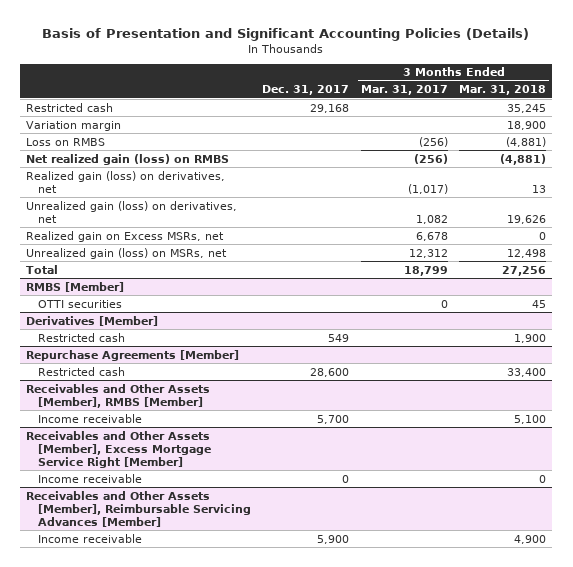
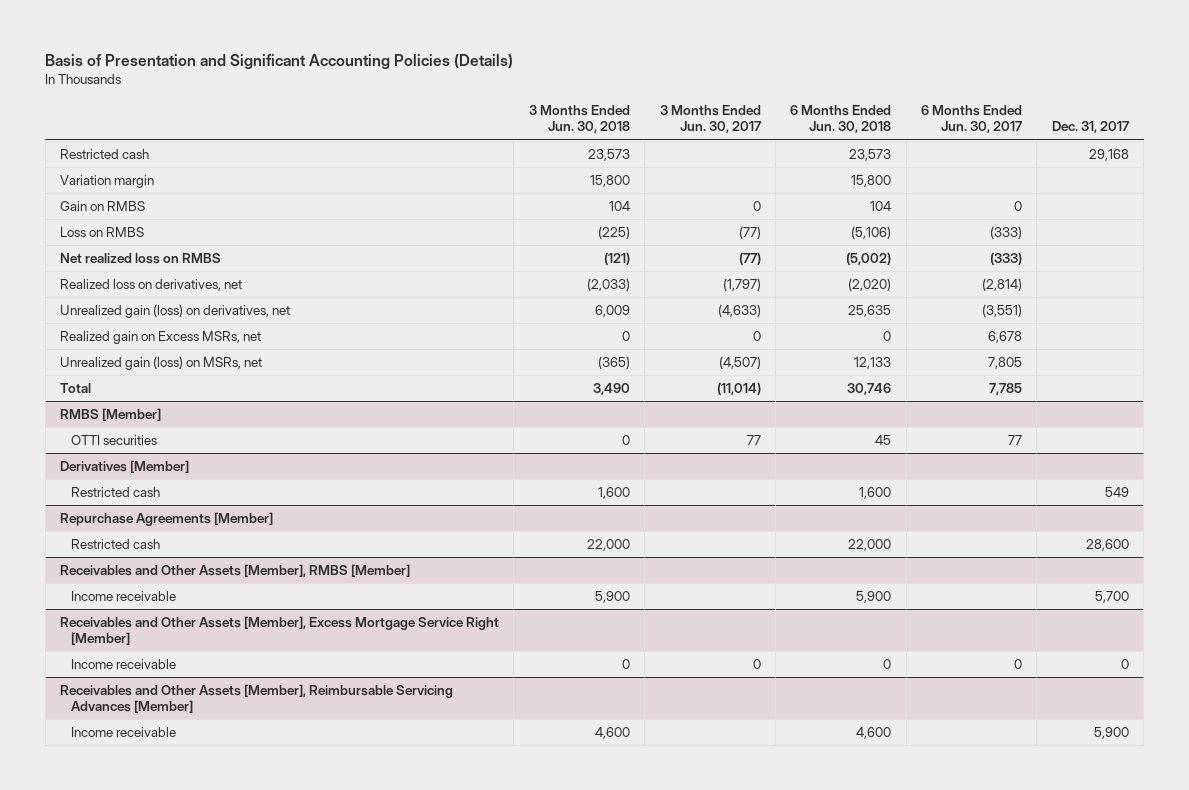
- | Dec. 31, 2017 | 3 Months Ended Mar. 31, 2017 | 3 Months Ended Mar. 31, 2018
+ | 3 Months Ended Jun. 30, 2018 | 3 Months Ended Jun. 30, 2017 | 6 Months Ended Jun. 30, 2018 | 6 Months Ended Jun. 30, 2017 | Dec. 31, 2017
+ Gain on RMBS | 104 | 0 | 104 | 0 |
- Net realized gain (loss) on RMBS | | (256) | (4,881)
- Realized gain (loss) on derivatives, net | | (1,017) | 13
+ Net realized loss on RMBS | (121) | (77) | (5,002) | (333) |
+ Realized loss on derivatives, net | (2,033) | (1,797) | (2,020) | (2,814) |

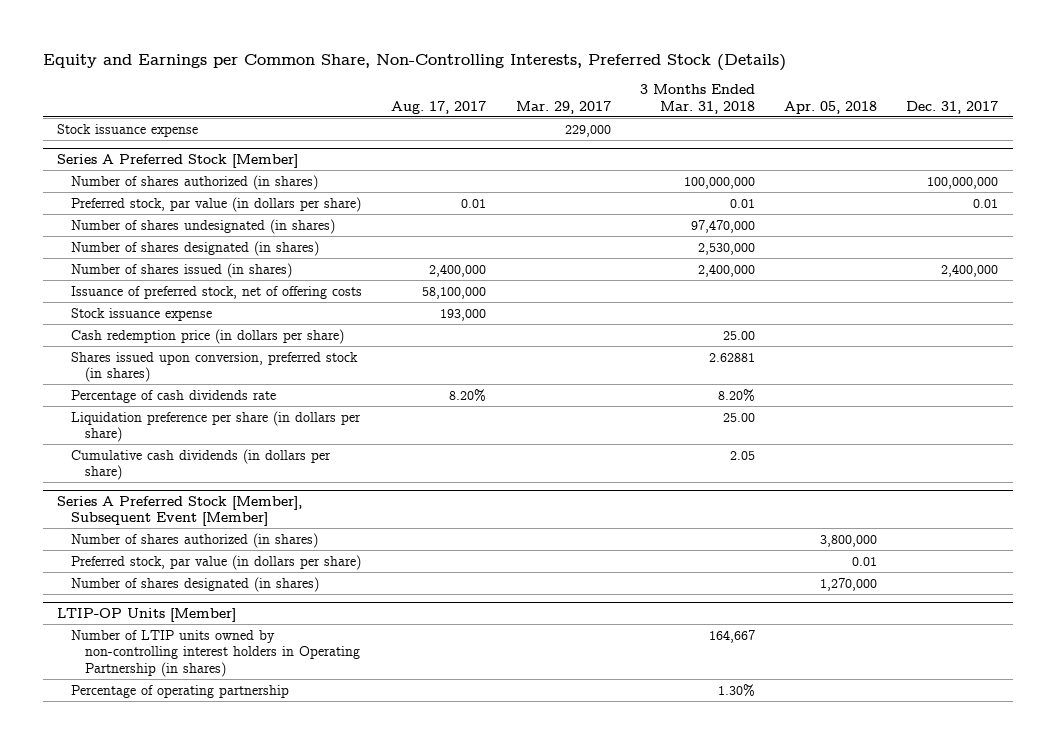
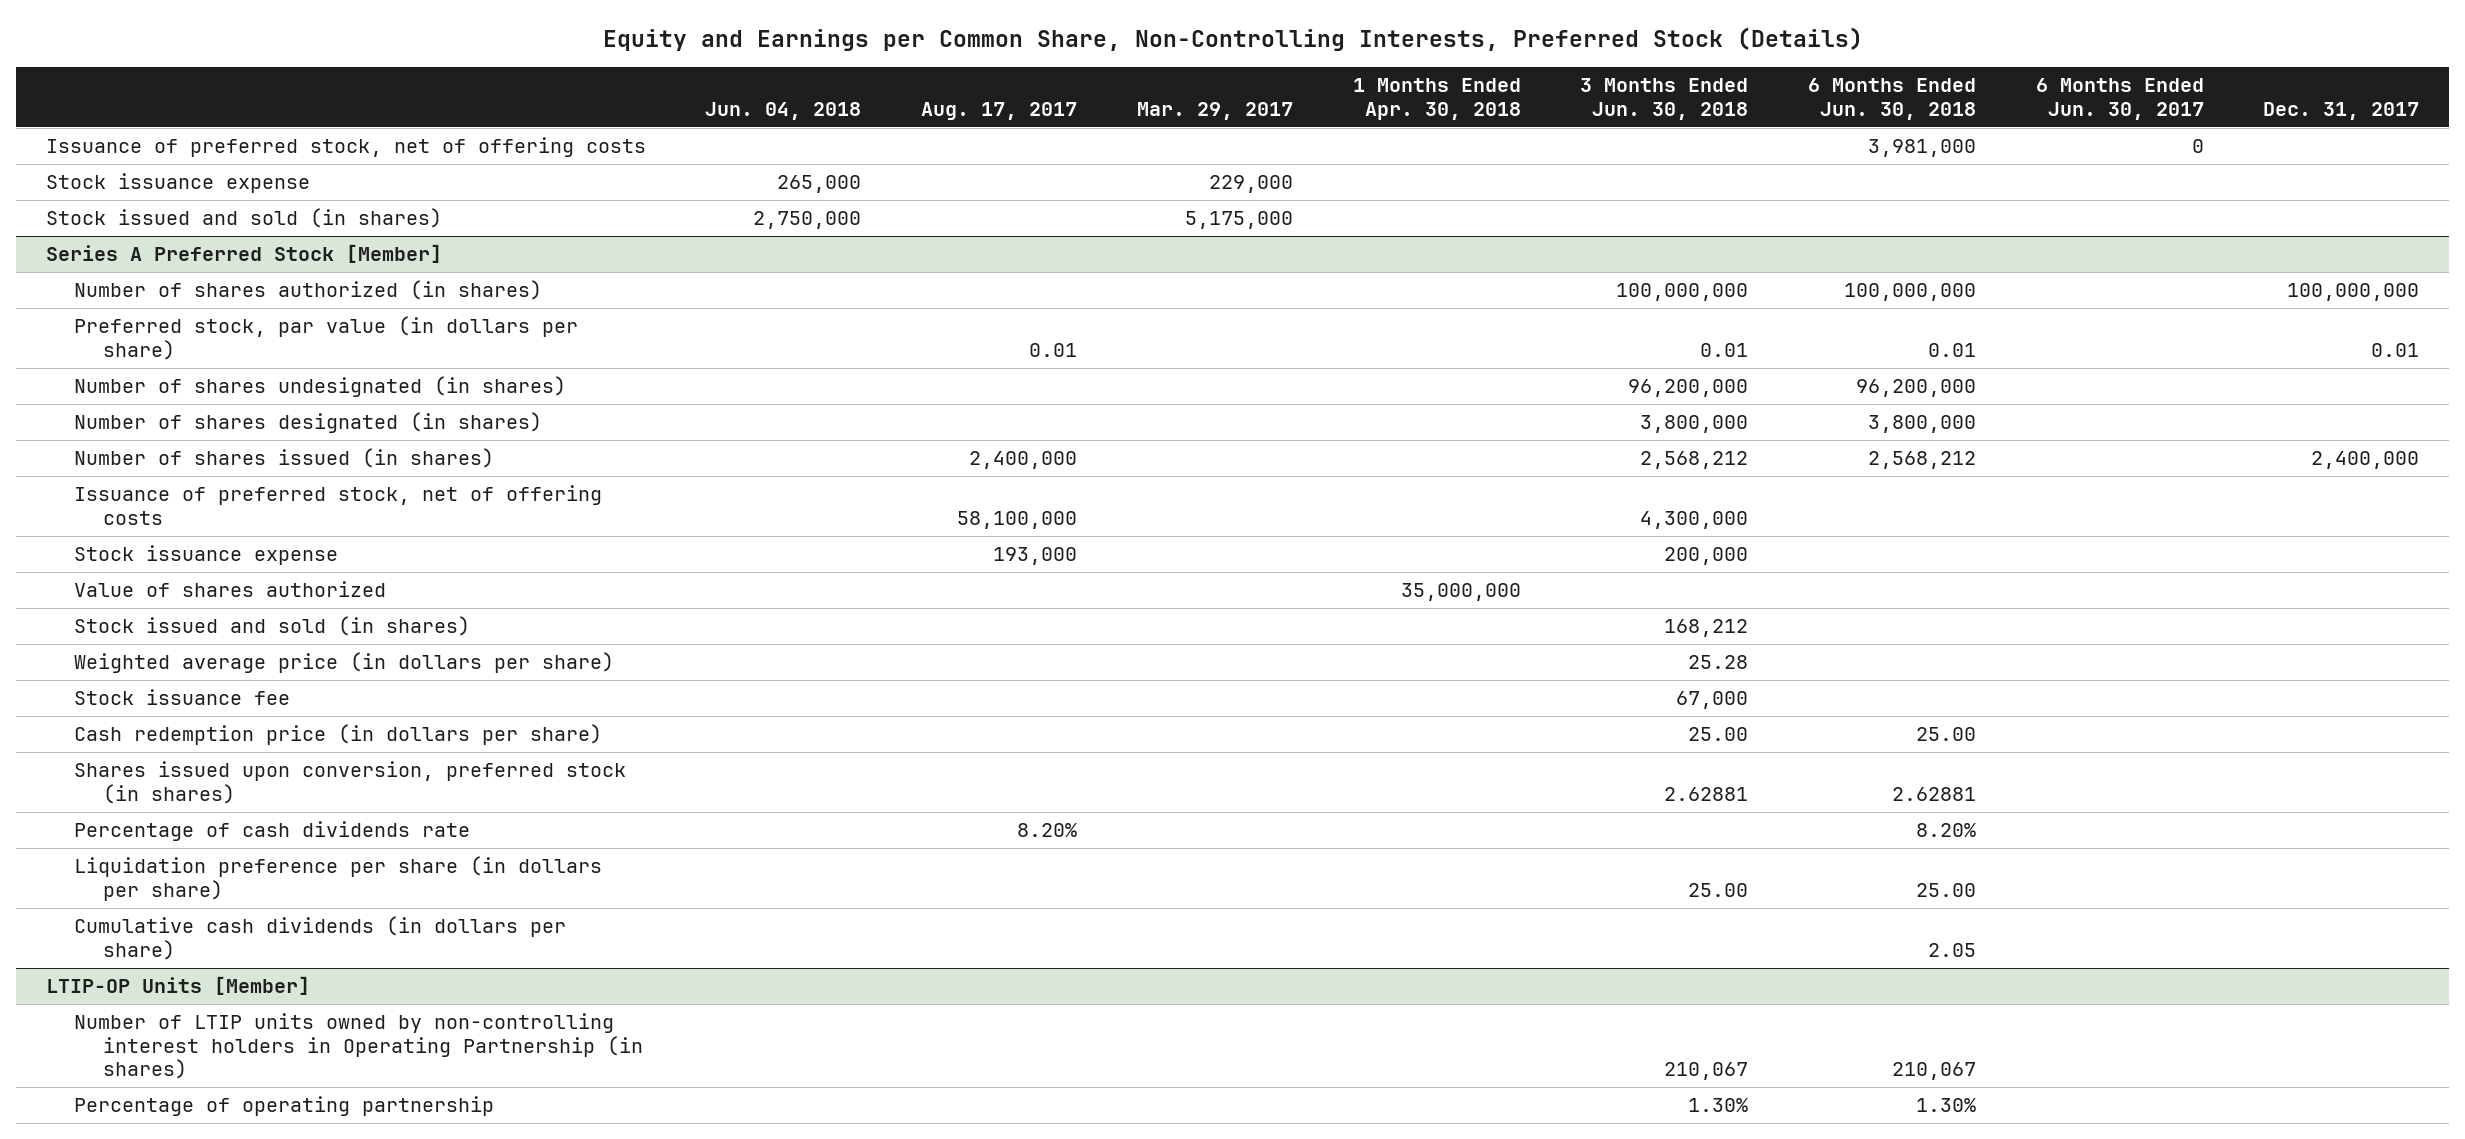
- | Aug. 17, 2017 | Mar. 29, 2017 | 3 Months Ended Mar. 31, 2018 | Apr. 05, 2018 | Dec. 31, 2017
+ | Jun. 04, 2018 | Aug. 17, 2017 | Mar. 29, 2017 | 1 Months Ended Apr. 30, 2018 | 3 Months Ended Jun. 30, 2018 | 6 Months Ended Jun. 30, 2018 | 6 Months Ended Jun. 30, 2017 | Dec. 31, 2017
+ Issuance of preferred stock, net of offering costs | | | | | | 3,981,000 | 0 |
+ Stock issued and sold (in shares) | 2,750,000 | | 5,175,000 | | | | |
@ Series A Preferred Stock [Member]
+ Value of shares authorized | | | | 35,000,000 | | | |
+ Stock issued and sold (in shares) | | | | | 168,212 | | |
+ Weighted average price (in dollars per share) | | | | | 25.28 | | |
+ Stock issuance fee | | | | | 67,000 | | |
- Series A Preferred Stock [Member], Subsequent Event [Member]
- Number of shares authorized (in shares) | | | | 3,800,000 |
- Preferred stock, par value (in dollars per share) | | | | 0.01 |
- Number of shares designated (in shares) | | | | 1,270,000 |

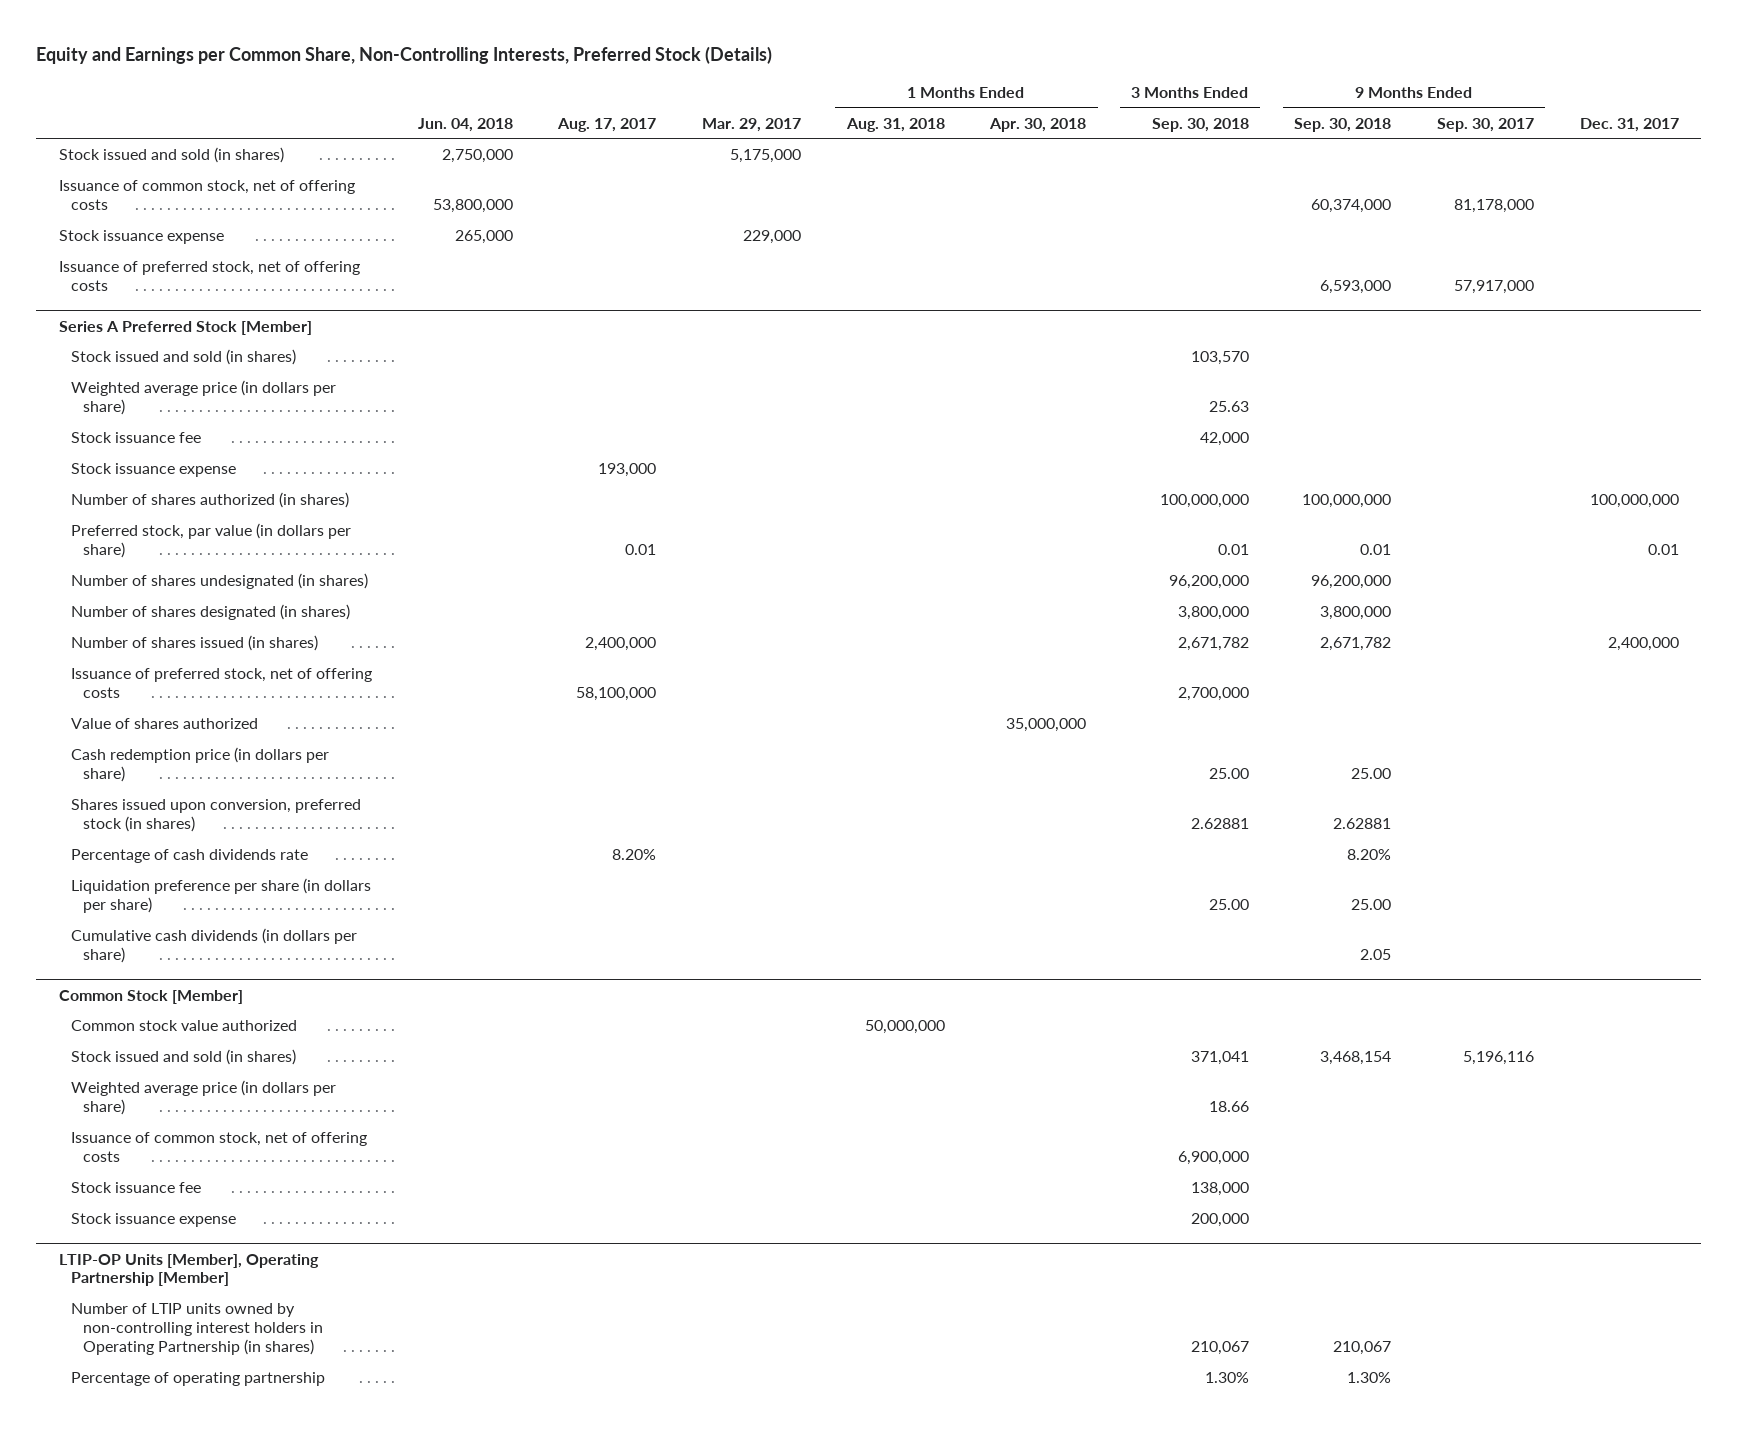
- | Jun. 04, 2018 | Aug. 17, 2017 | Mar. 29, 2017 | 1 Months Ended Apr. 30, 2018 | 3 Months Ended Jun. 30, 2018 | 6 Months Ended Jun. 30, 2018 | 6 Months Ended Jun. 30, 2017 | Dec. 31, 2017
+ | Jun. 04, 2018 | Aug. 17, 2017 | Mar. 29, 2017 | 1 Months Ended Aug. 31, 2018 | 1 Months Ended Apr. 30, 2018 | 3 Months Ended Sep. 30, 2018 | 9 Months Ended Sep. 30, 2018 | 9 Months Ended Sep. 30, 2017 | Dec. 31, 2017
+ Issuance of common stock, net of offering costs | 53,800,000 | | | | | | 60,374,000 | 81,178,000 |
moved down: Stock issuance expense | 265,000 | | 229,000 | | | | | |
moved down: Issuance of preferred stock, net of offering costs | | | | | | | 6,593,000 | 57,917,000 |
@ Series A Preferred Stock [Member]
moved up: Stock issued and sold (in shares) | | | | | | 103,570 | | |
moved up: Weighted average price (in dollars per share) | | | | | | 25.63 | | |
moved up: Stock issuance fee | | | | | | 42,000 | | |
moved up: Stock issuance expense | | 193,000 | | | | | | |
- LTIP-OP Units [Member]
+ Common Stock [Member]
+ Common stock value authorized | | | | 50,000,000 | | | | |
+ Stock issued and sold (in shares) | | | | | | 371,041 | 3,468,154 | 5,196,116 |
+ Weighted average price (in dollars per share) | | | | | | 18.66 | | |
+ Issuance of common stock, net of offering costs | | | | | | 6,900,000 | | |
+ Stock issuance fee | | | | | | 138,000 | | |
+ Stock issuance expense | | | | | | 200,000 | | |
+ LTIP-OP Units [Member], Operating Partnership [Member]

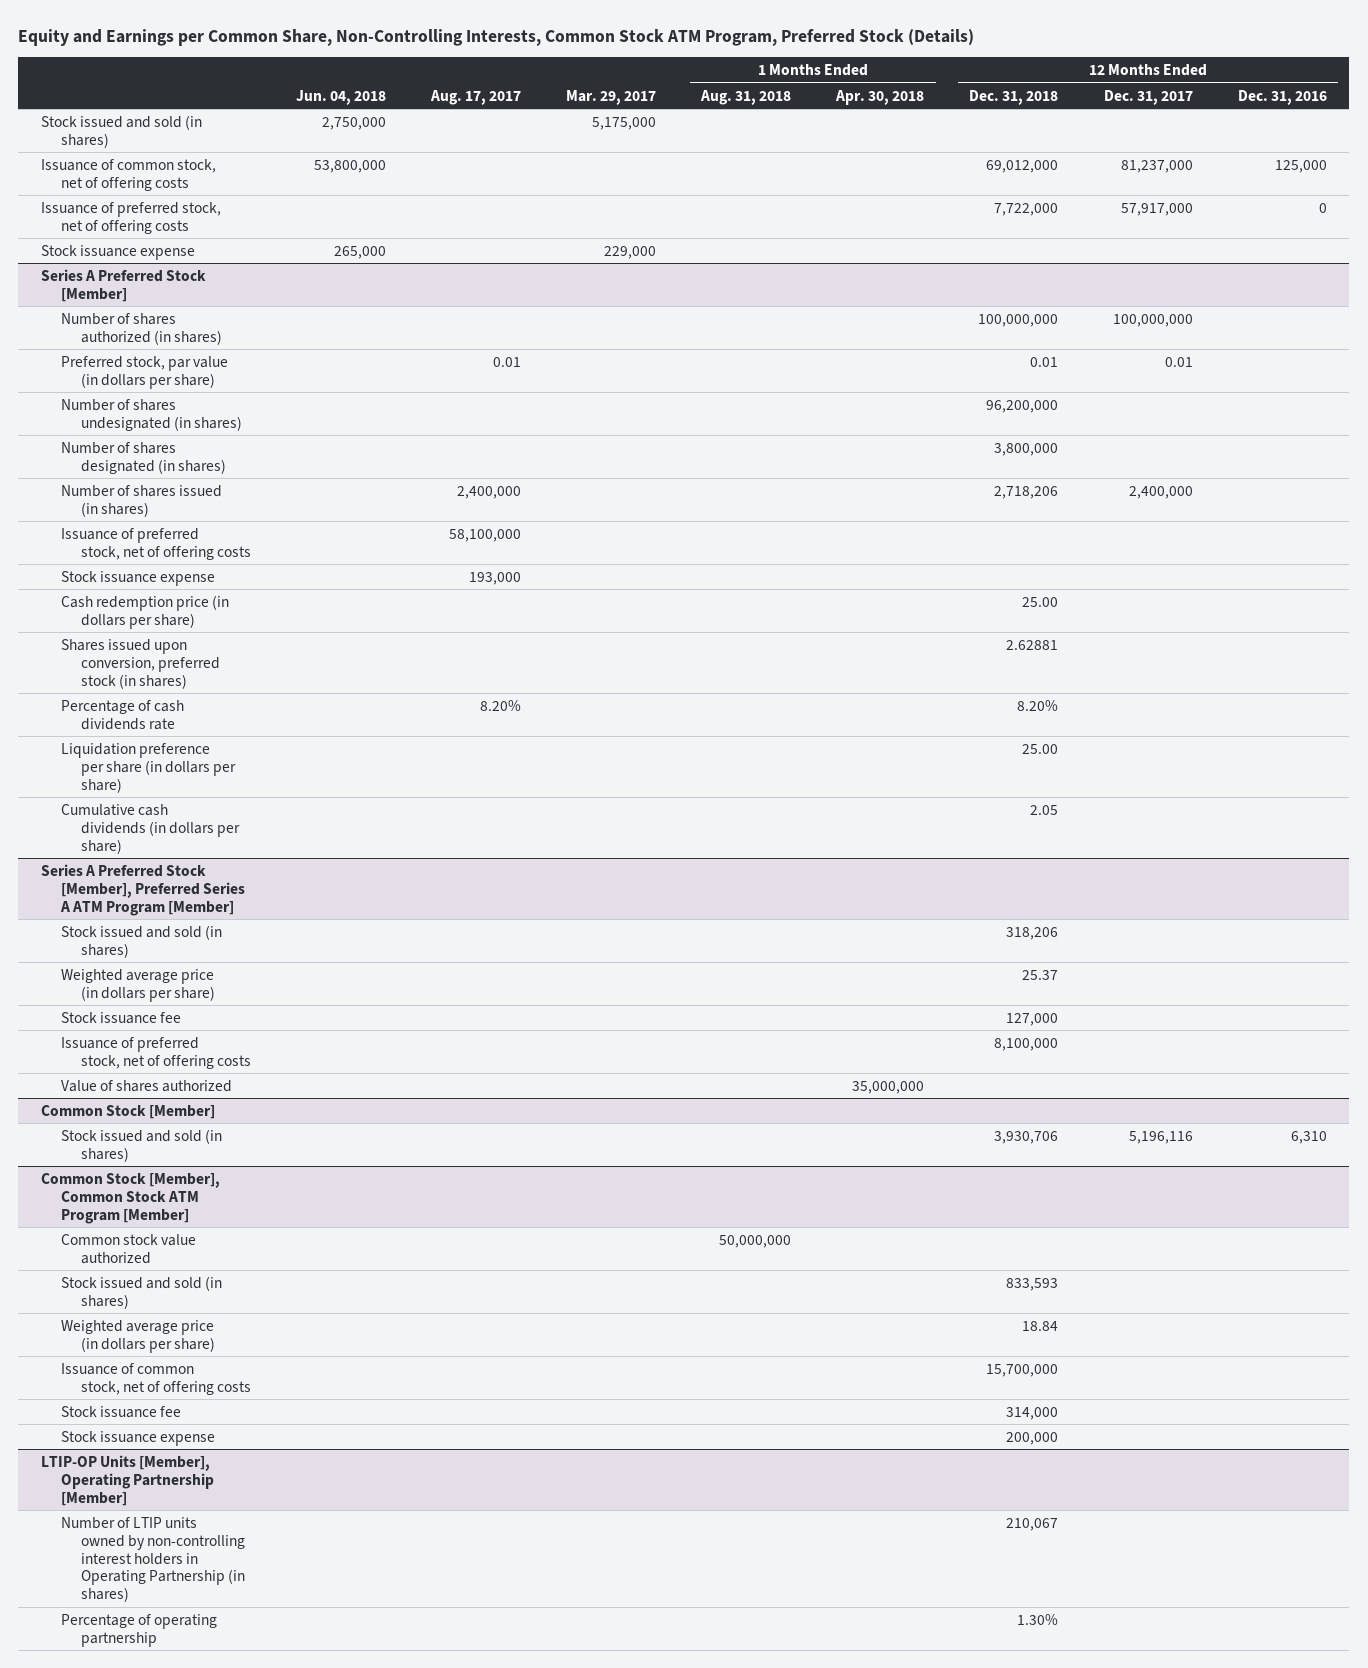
- Equity and Earnings per Common Share, Non-Controlling Interests, Preferred Stock (Details)
+ Equity and Earnings per Common Share, Non-Controlling Interests, Common Stock ATM Program, Preferred Stock (Details)
- | Jun. 04, 2018 | Aug. 17, 2017 | Mar. 29, 2017 | 1 Months Ended Aug. 31, 2018 | 1 Months Ended Apr. 30, 2018 | 3 Months Ended Sep. 30, 2018 | 9 Months Ended Sep. 30, 2018 | 9 Months Ended Sep. 30, 2017 | Dec. 31, 2017
+ | Jun. 04, 2018 | Aug. 17, 2017 | Mar. 29, 2017 | 1 Months Ended Aug. 31, 2018 | 1 Months Ended Apr. 30, 2018 | 12 Months Ended Dec. 31, 2018 | 12 Months Ended Dec. 31, 2017 | 12 Months Ended Dec. 31, 2016
moved down: Stock issuance expense | 265,000 | | 229,000 | | | | |
@ Series A Preferred Stock [Member]
- Stock issued and sold (in shares) | | | | | | 103,570 | | |
- Weighted average price (in dollars per share) | | | | | | 25.63 | | |
- Stock issuance fee | | | | | | 42,000 | | |
- Value of shares authorized | | | | | 35,000,000 | | | |
moved down: Stock issuance expense | | 193,000 | | | | | |
+ Series A Preferred Stock [Member], Preferred Series A ATM Program [Member]
+ Stock issued and sold (in shares) | | | | | | 318,206 | |
+ Weighted average price (in dollars per share) | | | | | | 25.37 | |
+ Stock issuance fee | | | | | | 127,000 | |
+ Issuance of preferred stock, net of offering costs | | | | | | 8,100,000 | |
+ Value of shares authorized | | | | | 35,000,000 | | |
@ Common Stock [Member]
- Common stock value authorized | | | | 50,000,000 | | | | |
- Weighted average price (in dollars per share) | | | | | | 18.66 | | |
- Issuance of common stock, net of offering costs | | | | | | 6,900,000 | | |
- Stock issuance fee | | | | | | 138,000 | | |
- Stock issuance expense | | | | | | 200,000 | | |
+ Common Stock [Member], Common Stock ATM Program [Member]
+ Common stock value authorized | | | | 50,000,000 | | | |
+ Stock issued and sold (in shares) | | | | | | 833,593 | |
+ Weighted average price (in dollars per share) | | | | | | 18.84 | |
+ Issuance of common stock, net of offering costs | | | | | | 15,700,000 | |
+ Stock issuance fee | | | | | | 314,000 | |
+ Stock issuance expense | | | | | | 200,000 | |

